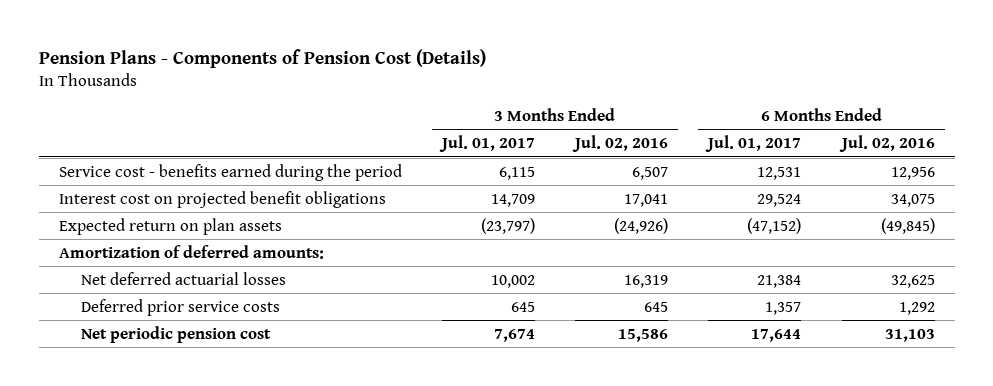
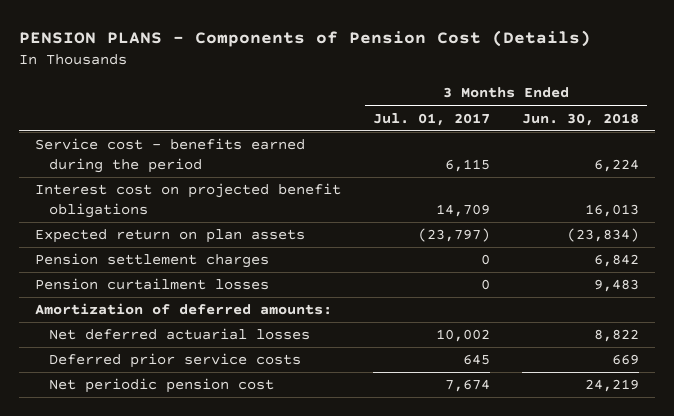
- Pension Plans - Components of Pension Cost (Details)
+ PENSION PLANS - Components of Pension Cost (Details)
- | 3 Months Ended Jul. 01, 2017 | 3 Months Ended Jul. 02, 2016 | 6 Months Ended Jul. 01, 2017 | 6 Months Ended Jul. 02, 2016
+ | 3 Months Ended Jul. 01, 2017 | 3 Months Ended Jun. 30, 2018
+ Pension settlement charges | 0 | 6,842
+ Pension curtailment losses | 0 | 9,483

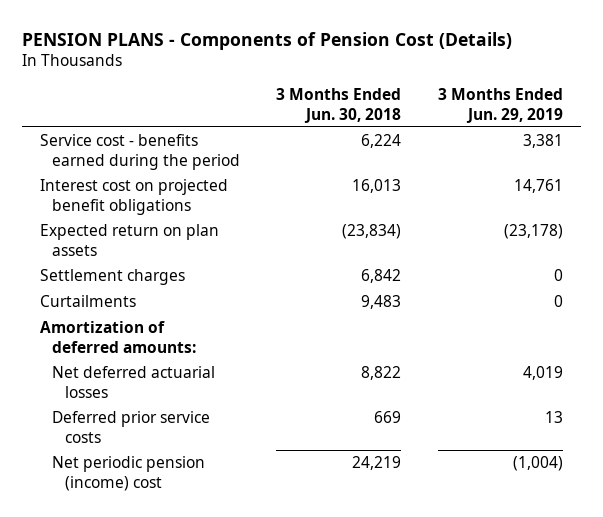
- | 3 Months Ended Jul. 01, 2017 | 3 Months Ended Jun. 30, 2018
+ | 3 Months Ended Jun. 30, 2018 | 3 Months Ended Jun. 29, 2019
- Pension settlement charges | 0 | 6,842
- Pension curtailment losses | 0 | 9,483
+ Settlement charges | 6,842 | 0
+ Curtailments | 9,483 | 0
- Net periodic pension cost | 7,674 | 24,219
+ Net periodic pension (income) cost | 24,219 | (1,004)

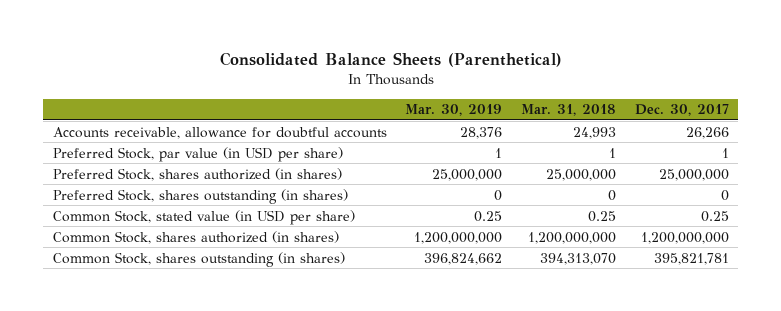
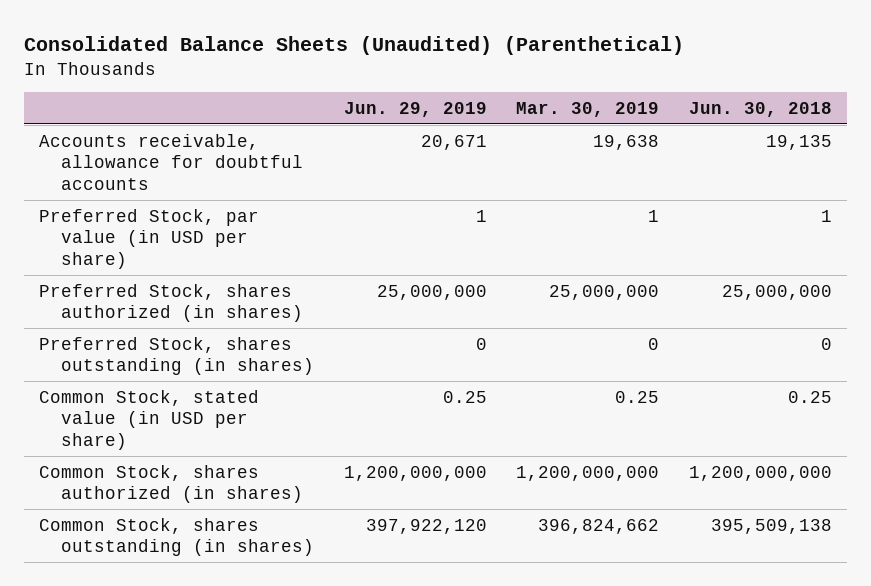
- Consolidated Balance Sheets (Parenthetical)
+ Consolidated Balance Sheets (Unaudited) (Parenthetical)
- | Mar. 30, 2019 | Mar. 31, 2018 | Dec. 30, 2017
+ | Jun. 29, 2019 | Mar. 30, 2019 | Jun. 30, 2018
- Accounts receivable, allowance for doubtful accounts | 28,376 | 24,993 | 26,266
+ Accounts receivable, allowance for doubtful accounts | 20,671 | 19,638 | 19,135

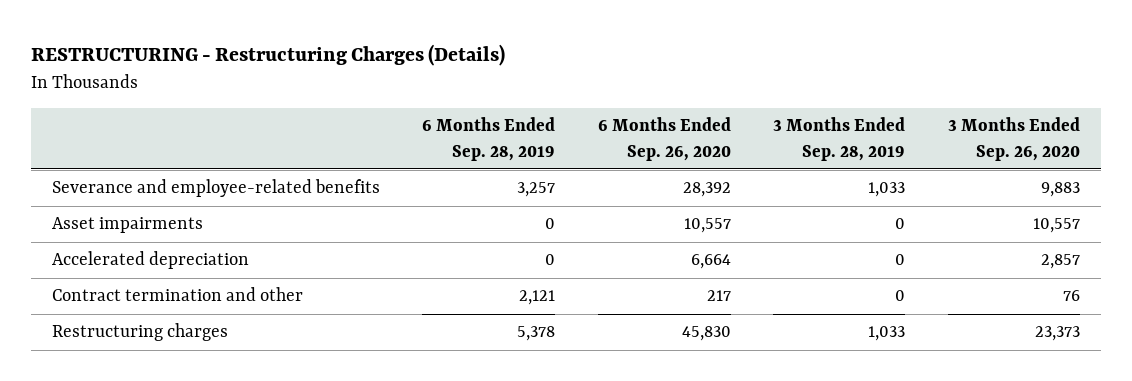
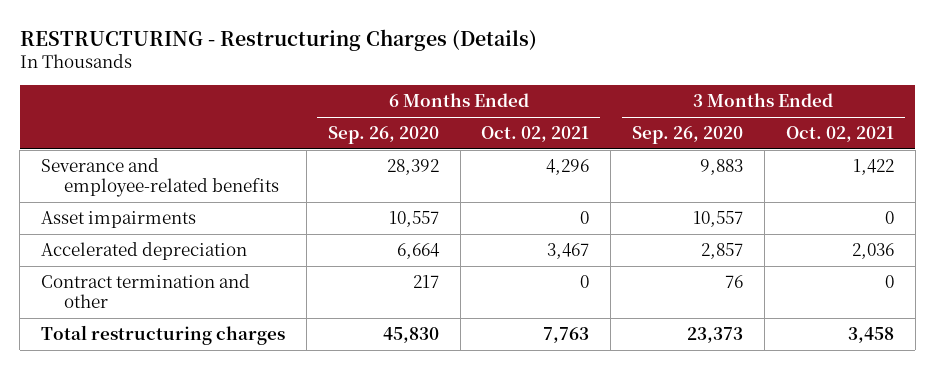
- | 6 Months Ended Sep. 28, 2019 | 6 Months Ended Sep. 26, 2020 | 3 Months Ended Sep. 28, 2019 | 3 Months Ended Sep. 26, 2020
+ | 6 Months Ended Sep. 26, 2020 | 6 Months Ended Oct. 02, 2021 | 3 Months Ended Sep. 26, 2020 | 3 Months Ended Oct. 02, 2021
- Restructuring charges | 5,378 | 45,830 | 1,033 | 23,373
+ Total restructuring charges | 45,830 | 7,763 | 23,373 | 3,458

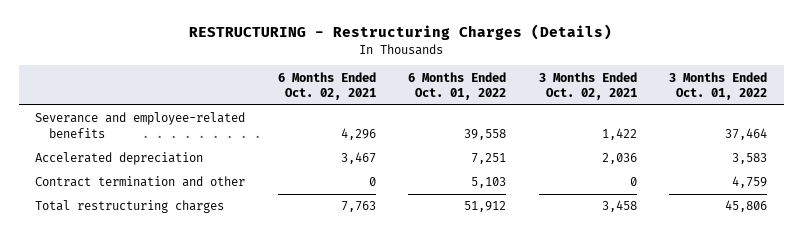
- | 6 Months Ended Sep. 26, 2020 | 6 Months Ended Oct. 02, 2021 | 3 Months Ended Sep. 26, 2020 | 3 Months Ended Oct. 02, 2021
+ | 6 Months Ended Oct. 02, 2021 | 6 Months Ended Oct. 01, 2022 | 3 Months Ended Oct. 02, 2021 | 3 Months Ended Oct. 01, 2022
- Asset impairments | 10,557 | 0 | 10,557 | 0

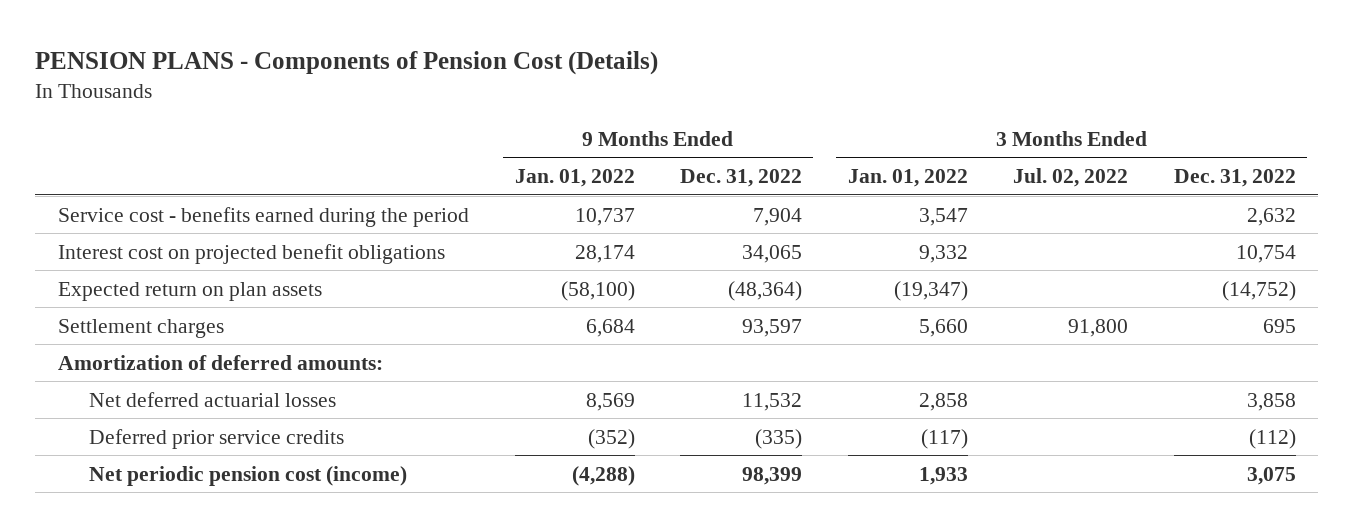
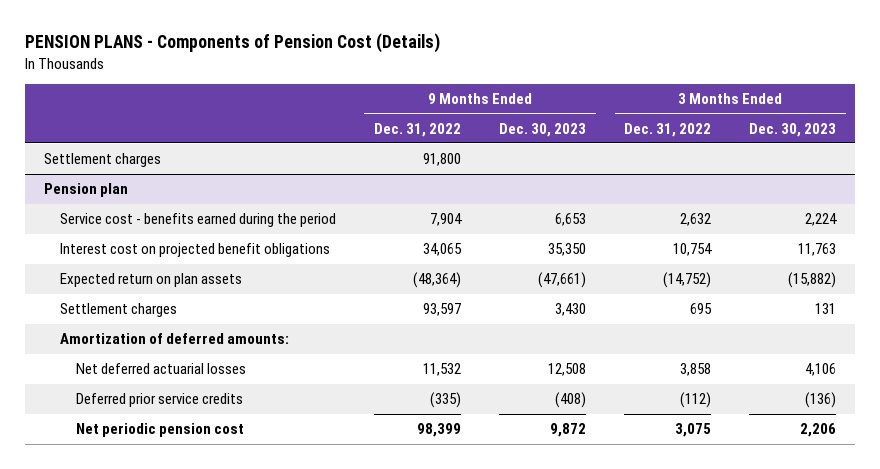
- | 9 Months Ended Jan. 01, 2022 | 9 Months Ended Dec. 31, 2022 | 3 Months Ended Jan. 01, 2022 | 3 Months Ended Jul. 02, 2022 | 3 Months Ended Dec. 31, 2022
+ | 9 Months Ended Dec. 31, 2022 | 9 Months Ended Dec. 30, 2023 | 3 Months Ended Dec. 31, 2022 | 3 Months Ended Dec. 30, 2023
+ Settlement charges | 91,800 | | |
+ Pension plan
- Net periodic pension cost (income) | (4,288) | 98,399 | 1,933 | | 3,075
+ Net periodic pension cost | 98,399 | 9,872 | 3,075 | 2,206

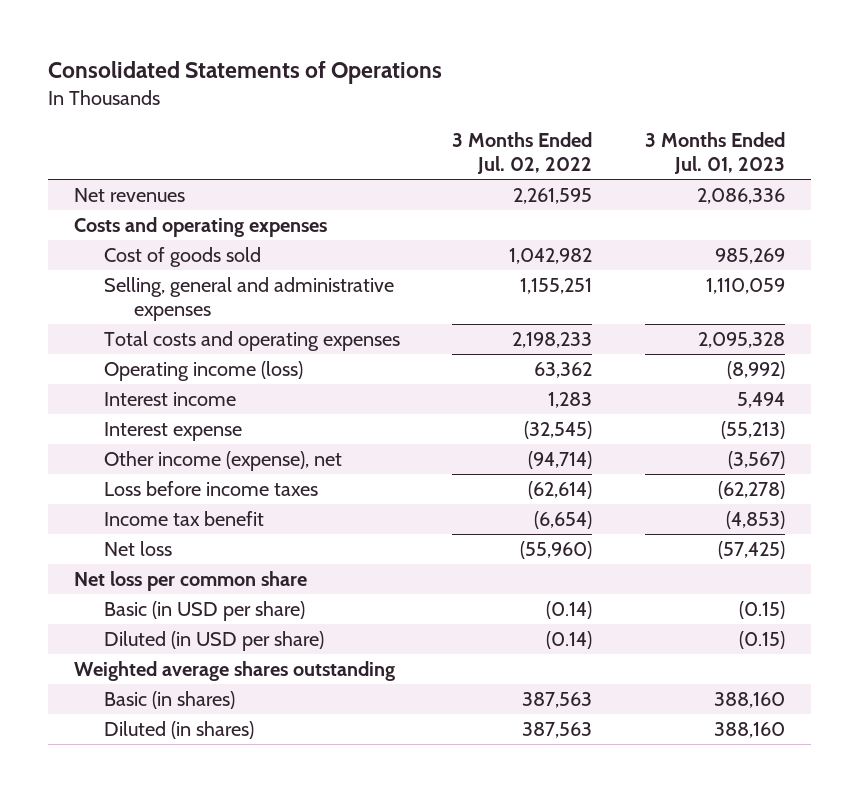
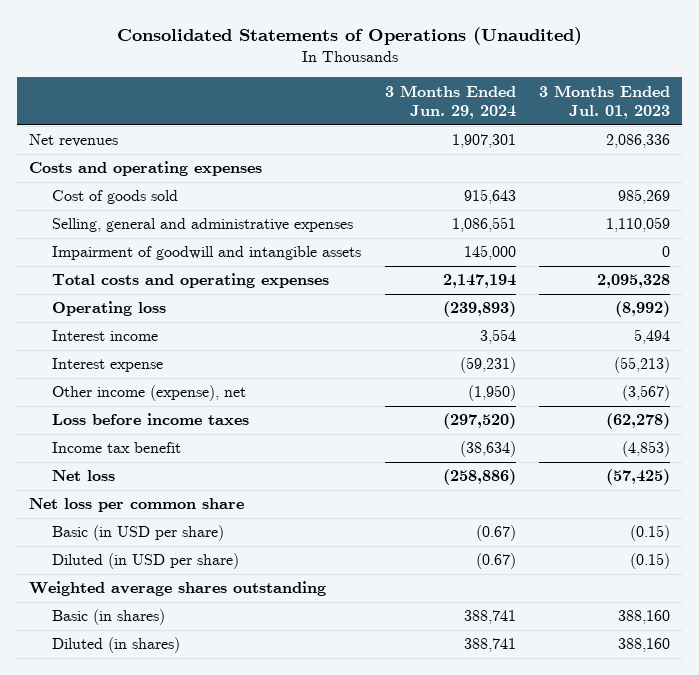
- Consolidated Statements of Operations
+ Consolidated Statements of Operations (Unaudited)
- | 3 Months Ended Jul. 02, 2022 | 3 Months Ended Jul. 01, 2023
+ | 3 Months Ended Jun. 29, 2024 | 3 Months Ended Jul. 01, 2023
+ Impairment of goodwill and intangible assets | 145,000 | 0
- Operating income (loss) | 63,362 | (8,992)
+ Operating loss | (239,893) | (8,992)

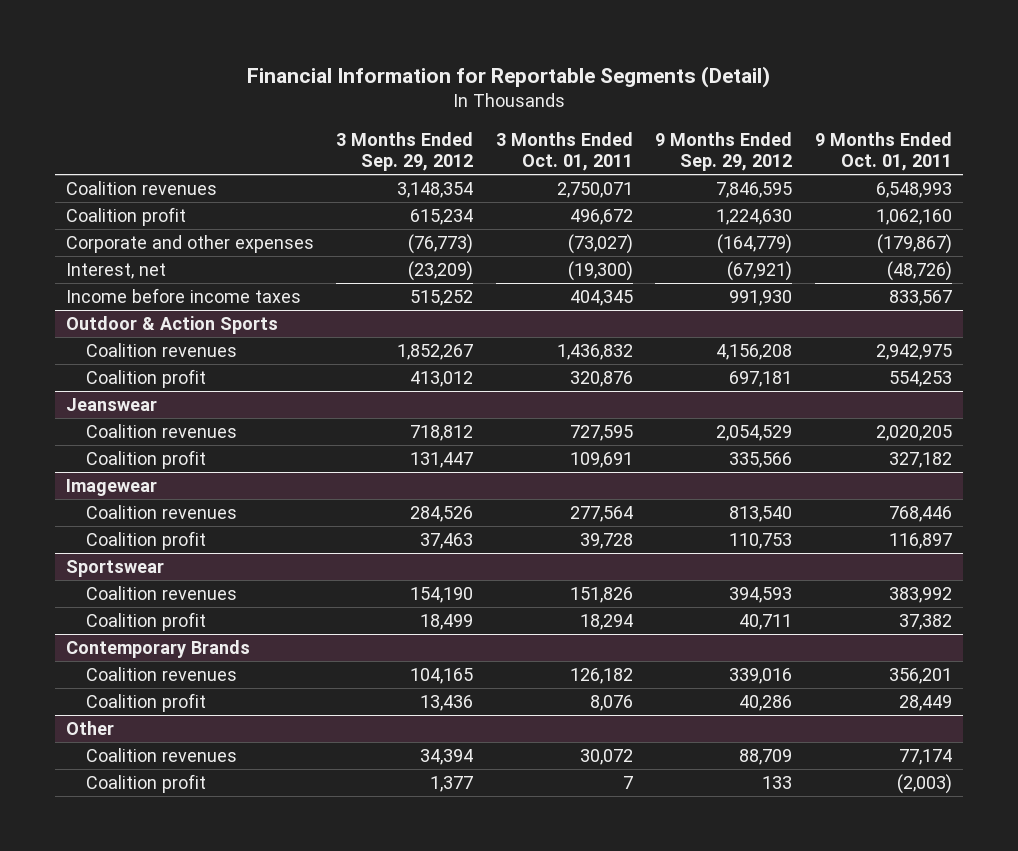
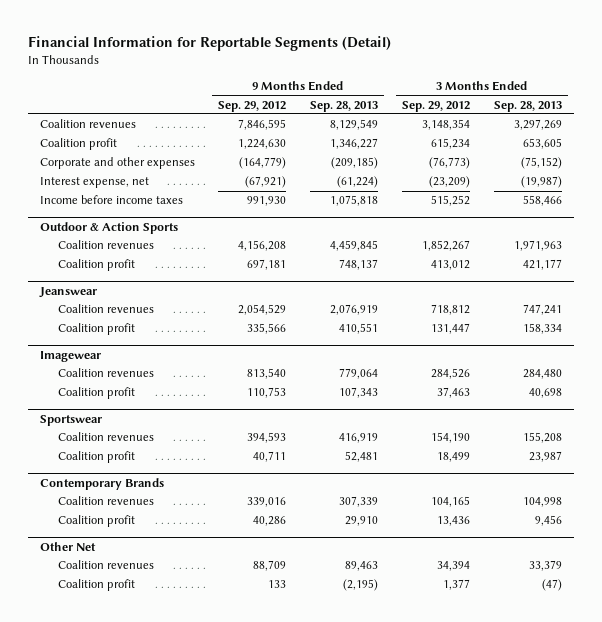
- | 3 Months Ended Sep. 29, 2012 | 3 Months Ended Oct. 01, 2011 | 9 Months Ended Sep. 29, 2012 | 9 Months Ended Oct. 01, 2011
+ | 9 Months Ended Sep. 29, 2012 | 9 Months Ended Sep. 28, 2013 | 3 Months Ended Sep. 29, 2012 | 3 Months Ended Sep. 28, 2013
- Interest, net | (23,209) | (19,300) | (67,921) | (48,726)
+ Interest expense, net | (67,921) | (61,224) | (23,209) | (19,987)
- Other
+ Other Net

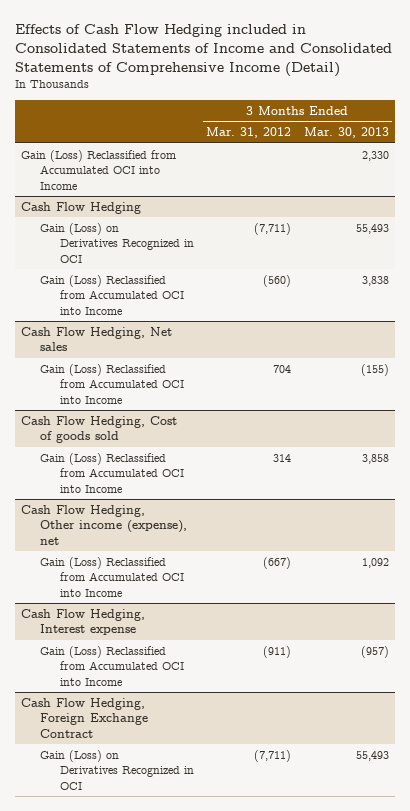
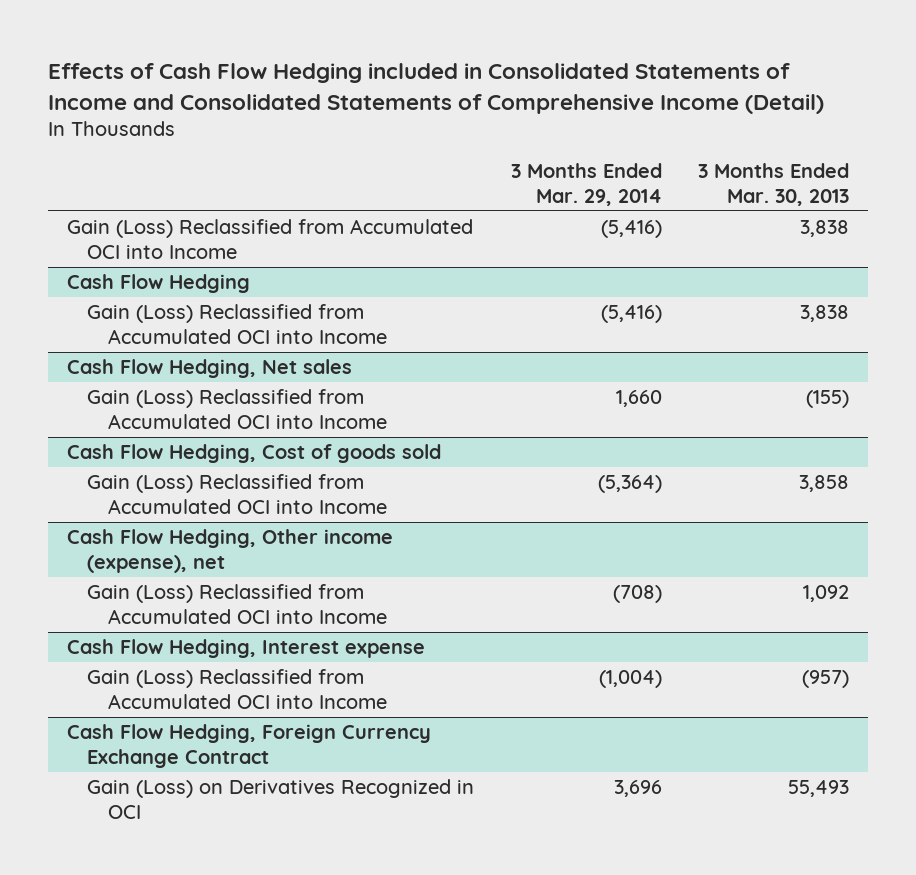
- | 3 Months Ended Mar. 31, 2012 | 3 Months Ended Mar. 30, 2013
+ | 3 Months Ended Mar. 29, 2014 | 3 Months Ended Mar. 30, 2013
- Gain (Loss) Reclassified from Accumulated OCI into Income | | 2,330
+ Gain (Loss) Reclassified from Accumulated OCI into Income | (5,416) | 3,838
@ Cash Flow Hedging
- Gain (Loss) on Derivatives Recognized in OCI | (7,711) | 55,493
- Cash Flow Hedging, Foreign Exchange Contract
+ Cash Flow Hedging, Foreign Currency Exchange Contract

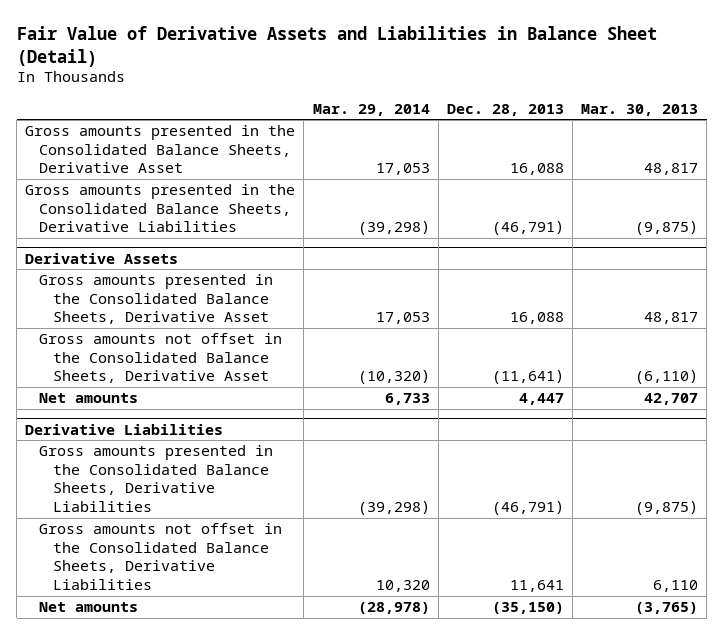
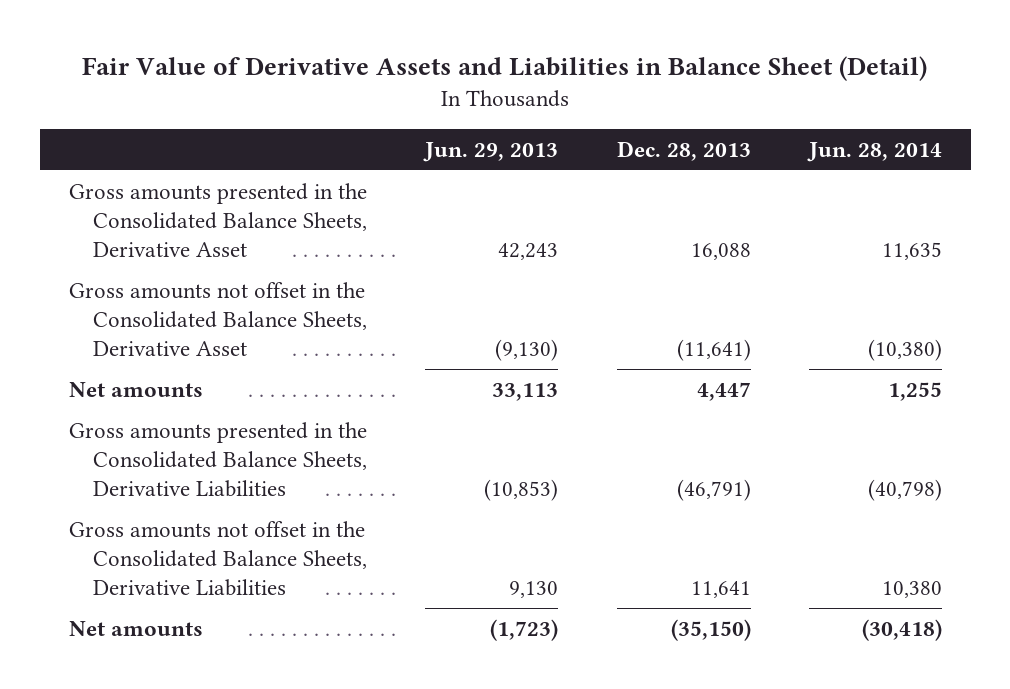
- | Mar. 29, 2014 | Dec. 28, 2013 | Mar. 30, 2013
+ | Jun. 29, 2013 | Dec. 28, 2013 | Jun. 28, 2014
- Gross amounts presented in the Consolidated Balance Sheets, Derivative Liabilities | (39,298) | (46,791) | (9,875)
- Derivative Assets
- Gross amounts presented in the Consolidated Balance Sheets, Derivative Asset | 17,053 | 16,088 | 48,817
- Derivative Liabilities

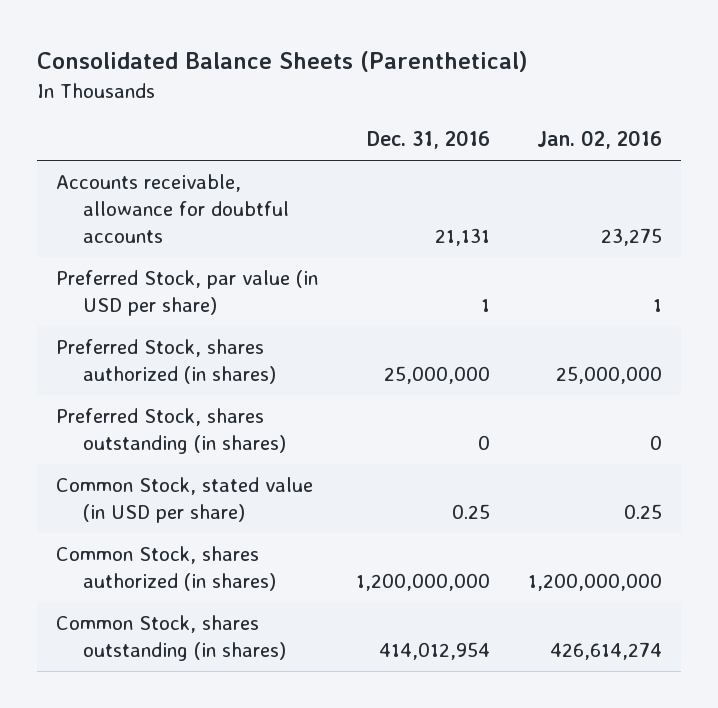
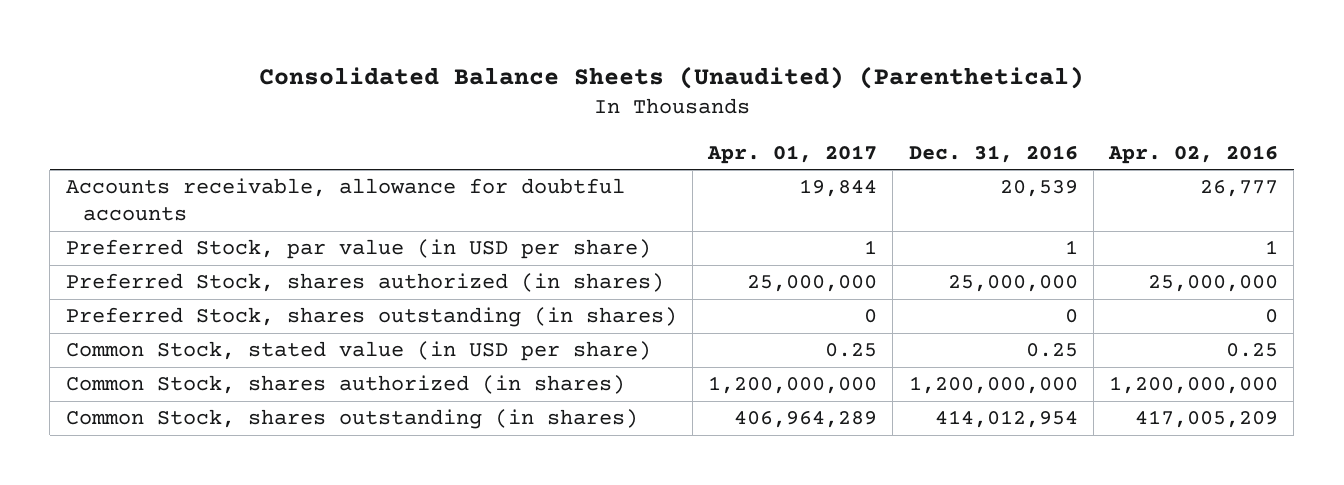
- Consolidated Balance Sheets (Parenthetical)
+ Consolidated Balance Sheets (Unaudited) (Parenthetical)
- | Dec. 31, 2016 | Jan. 02, 2016
+ | Apr. 01, 2017 | Dec. 31, 2016 | Apr. 02, 2016
- Accounts receivable, allowance for doubtful accounts | 21,131 | 23,275
+ Accounts receivable, allowance for doubtful accounts | 19,844 | 20,539 | 26,777

